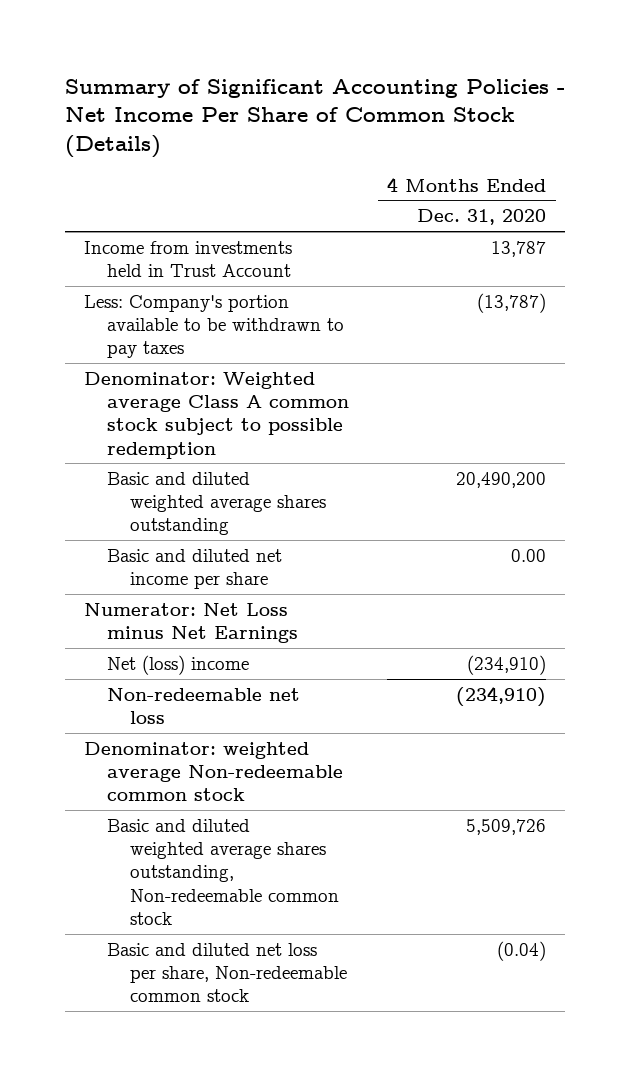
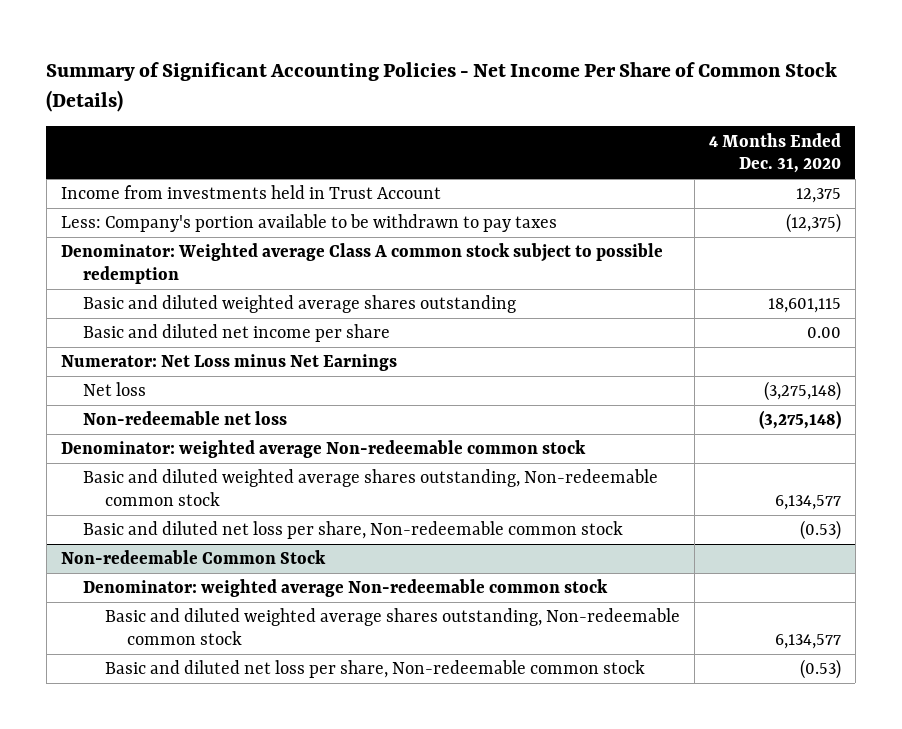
- Income from investments held in Trust Account | 13,787
- Less: Company's portion available to be withdrawn to pay taxes | (13,787)
+ Income from investments held in Trust Account | 12,375
+ Less: Company's portion available to be withdrawn to pay taxes | (12,375)
- Basic and diluted weighted average shares outstanding | 20,490,200
+ Basic and diluted weighted average shares outstanding | 18,601,115
- Net (loss) income | (234,910)
- Non-redeemable net loss | (234,910)
+ Net loss | (3,275,148)
+ Non-redeemable net loss | (3,275,148)
- Basic and diluted weighted average shares outstanding, Non-redeemable common stock | 5,509,726
- Basic and diluted net loss per share, Non-redeemable common stock | (0.04)
+ Basic and diluted weighted average shares outstanding, Non-redeemable common stock | 6,134,577
+ Basic and diluted net loss per share, Non-redeemable common stock | (0.53)
+ Non-redeemable Common Stock
+ Denominator: weighted average Non-redeemable common stock
+ Basic and diluted weighted average shares outstanding, Non-redeemable common stock | 6,134,577
+ Basic and diluted net loss per share, Non-redeemable common stock | (0.53)

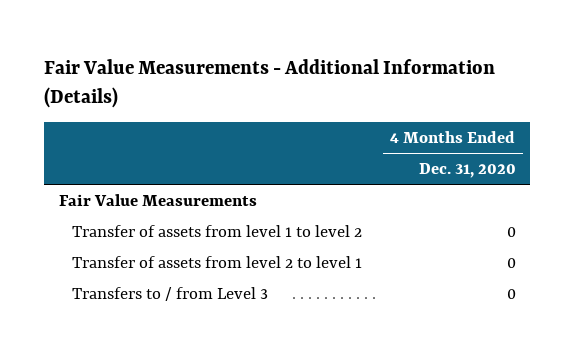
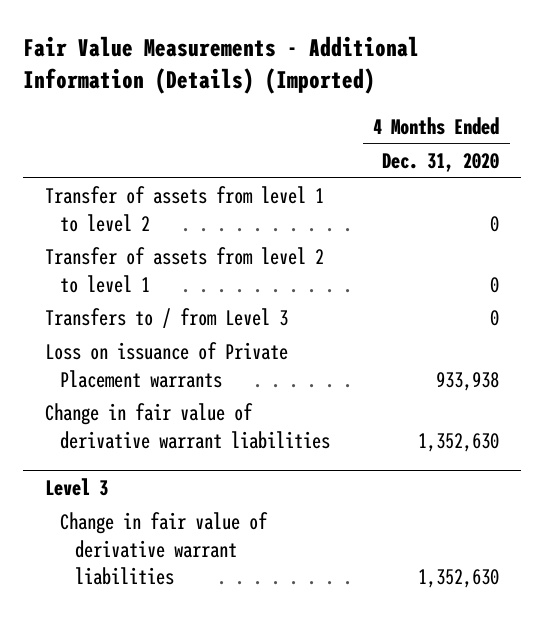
- Fair Value Measurements - Additional Information (Details)
+ Fair Value Measurements - Additional Information (Details) (Imported)
- Fair Value Measurements
+ Loss on issuance of Private Placement warrants | 933,938
+ Change in fair value of derivative warrant liabilities | 1,352,630
+ Level 3
+ Change in fair value of derivative warrant liabilities | 1,352,630

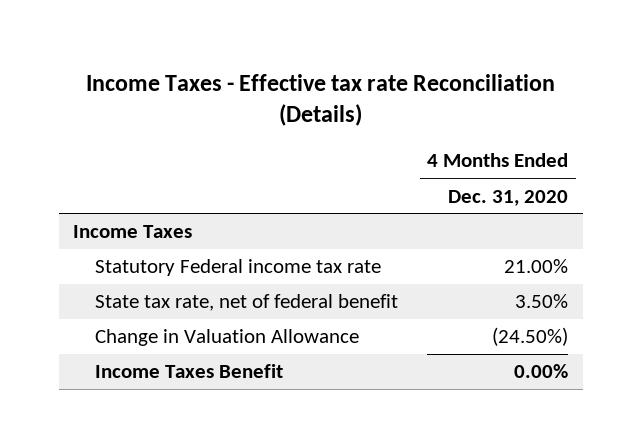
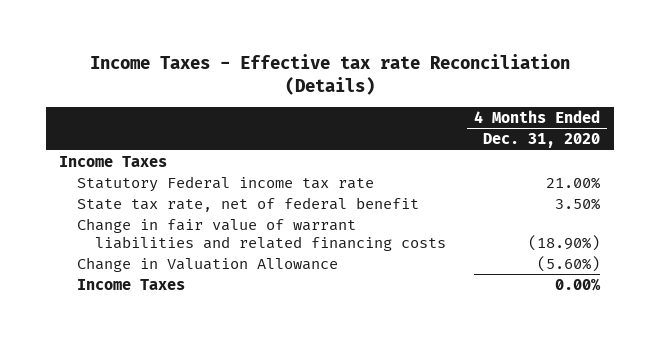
- Change in Valuation Allowance | (24.50%)
- Income Taxes Benefit | 0.00%
+ Change in fair value of warrant liabilities and related financing costs | (18.90%)
+ Change in Valuation Allowance | (5.60%)
+ Income Taxes | 0.00%

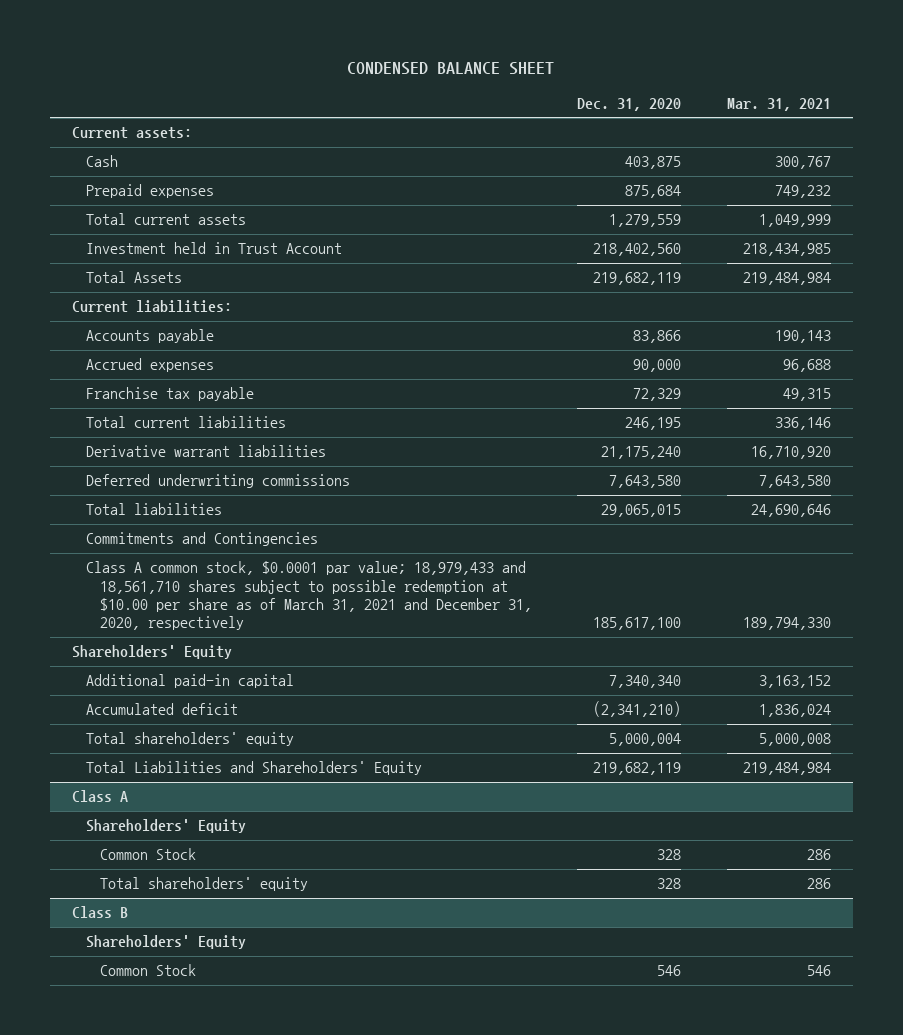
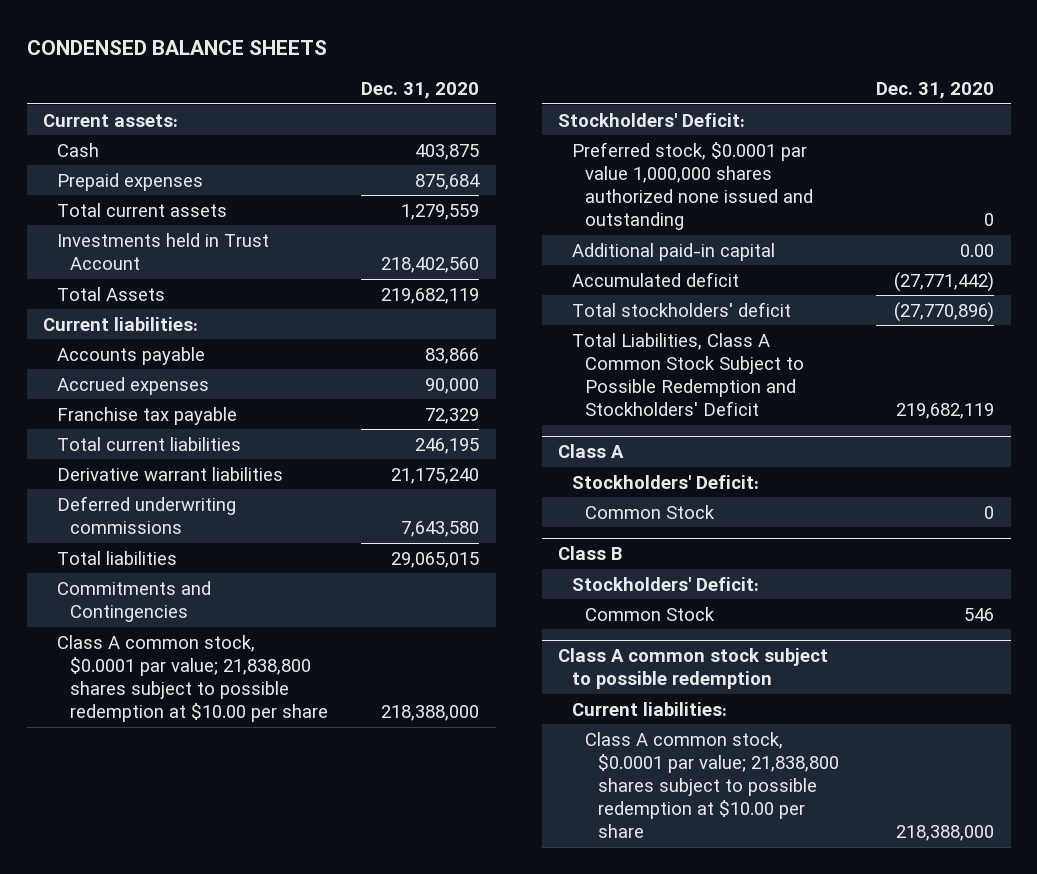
- CONDENSED BALANCE SHEET
+ CONDENSED BALANCE SHEETS
- | Dec. 31, 2020 | Mar. 31, 2021
+ | Dec. 31, 2020
- Investment held in Trust Account | 218,402,560 | 218,434,985
+ Investments held in Trust Account | 218,402,560
- Class A common stock, $0.0001 par value; 18,979,433 and 18,561,710 shares subject to possible redemption at $10.00 per share as of March 31, 2021 and December 31, 2020, respectively | 185,617,100 | 189,794,330
- Shareholders' Equity
- Additional paid-in capital | 7,340,340 | 3,163,152
- Accumulated deficit | (2,341,210) | 1,836,024
- Total shareholders' equity | 5,000,004 | 5,000,008
- Total Liabilities and Shareholders' Equity | 219,682,119 | 219,484,984
+ Class A common stock, $0.0001 par value; 21,838,800 shares subject to possible redemption at $10.00 per share | 218,388,000
+ Stockholders' Deficit:
+ Preferred stock, $0.0001 par value 1,000,000 shares authorized none issued and outstanding | 0
+ Additional paid-in capital | 0.00
+ Accumulated deficit | (27,771,442)
+ Total stockholders' deficit | (27,770,896)
+ Total Liabilities, Class A Common Stock Subject to Possible Redemption and Stockholders' Deficit | 219,682,119
@ Class A
- Shareholders' Equity
- Common Stock | 328 | 286
- Total shareholders' equity | 328 | 286
+ Stockholders' Deficit:
+ Common Stock | 0
@ Class B
- Shareholders' Equity
+ Stockholders' Deficit:
+ Class A common stock subject to possible redemption
+ Current liabilities:
+ Class A common stock, $0.0001 par value; 21,838,800 shares subject to possible redemption at $10.00 per share | 218,388,000

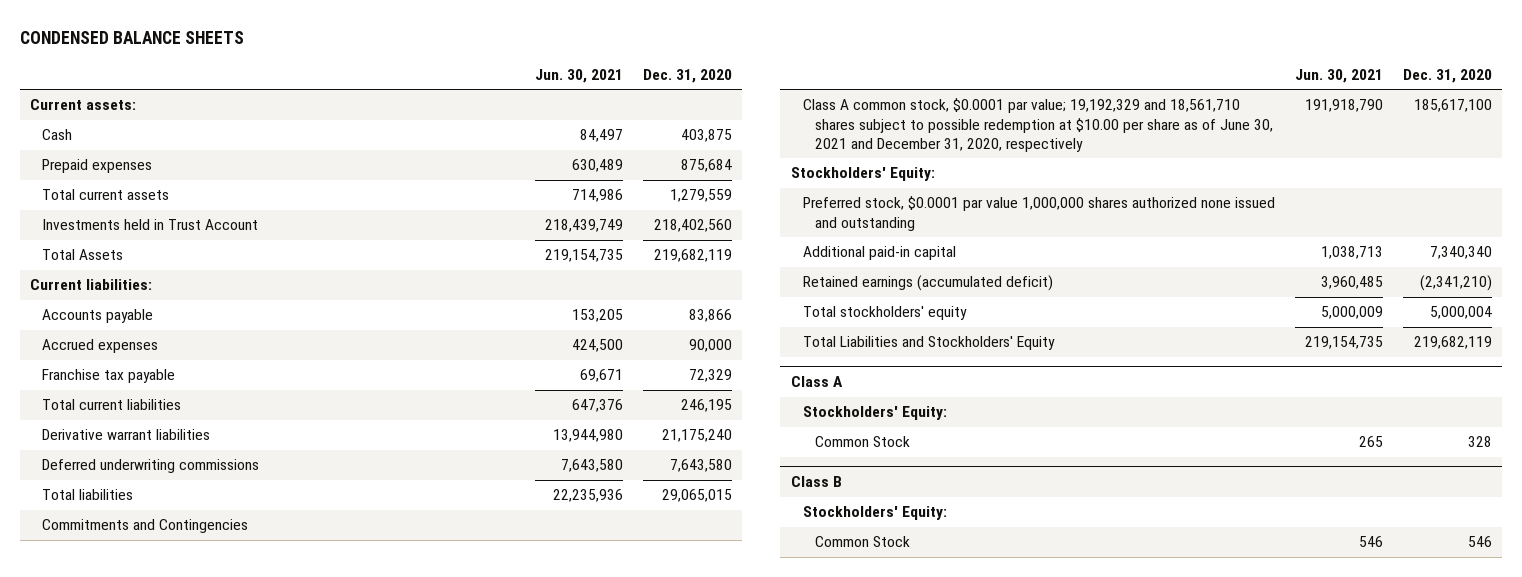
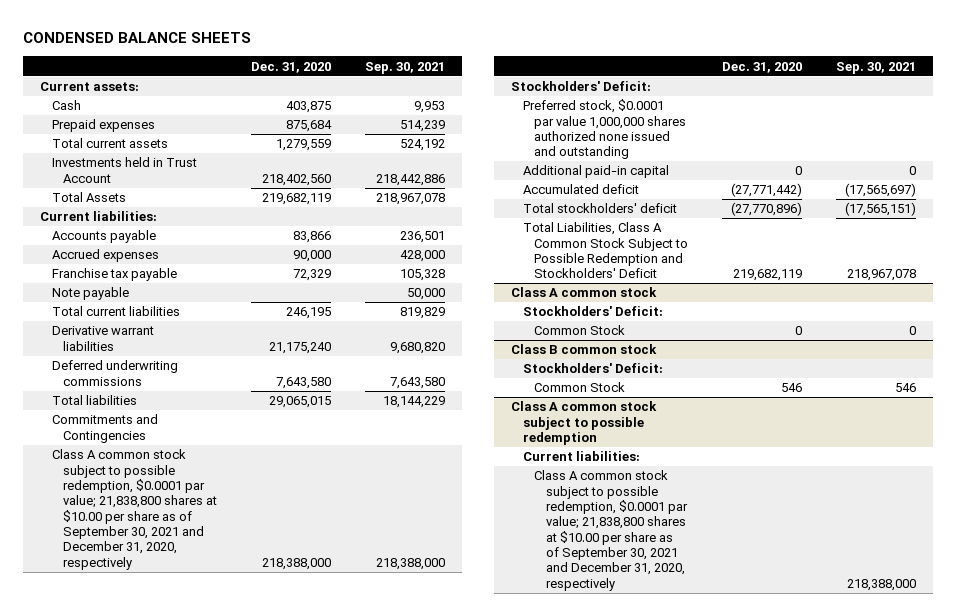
- | Jun. 30, 2021 | Dec. 31, 2020
+ | Dec. 31, 2020 | Sep. 30, 2021
+ Note payable | | 50,000
- Class A common stock, $0.0001 par value; 19,192,329 and 18,561,710 shares subject to possible redemption at $10.00 per share as of June 30, 2021 and December 31, 2020, respectively | 191,918,790 | 185,617,100
- Stockholders' Equity:
+ Class A common stock subject to possible redemption, $0.0001 par value; 21,838,800 shares at $10.00 per share as of September 30, 2021 and December 31, 2020, respectively | 218,388,000 | 218,388,000
+ Stockholders' Deficit:
- Additional paid-in capital | 1,038,713 | 7,340,340
- Retained earnings (accumulated deficit) | 3,960,485 | (2,341,210)
- Total stockholders' equity | 5,000,009 | 5,000,004
- Total Liabilities and Stockholders' Equity | 219,154,735 | 219,682,119
- Class A
- Stockholders' Equity:
- Common Stock | 265 | 328
- Class B
- Stockholders' Equity:
+ Additional paid-in capital | 0 | 0
+ Accumulated deficit | (27,771,442) | (17,565,697)
+ Total stockholders' deficit | (27,770,896) | (17,565,151)
+ Total Liabilities, Class A Common Stock Subject to Possible Redemption and Stockholders' Deficit | 219,682,119 | 218,967,078
+ Class A common stock
+ Stockholders' Deficit:
+ Common Stock | 0 | 0
+ Class B common stock
+ Stockholders' Deficit:
+ Class A common stock subject to possible redemption
+ Current liabilities:
+ Class A common stock subject to possible redemption, $0.0001 par value; 21,838,800 shares at $10.00 per share as of September 30, 2021 and December 31, 2020, respectively | | 218,388,000

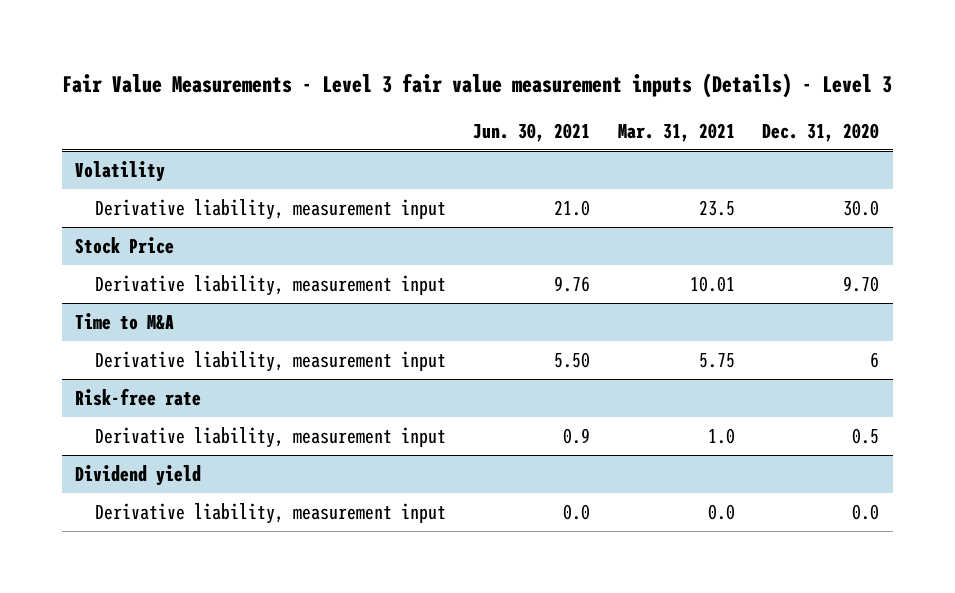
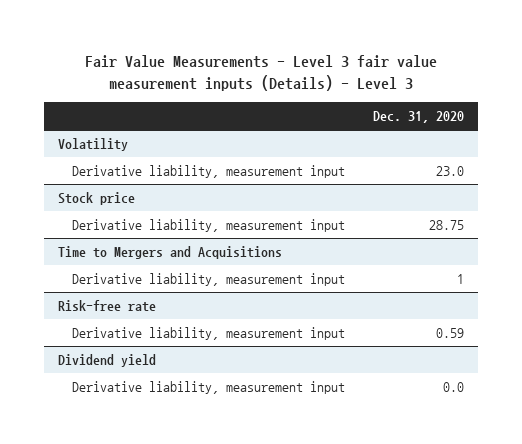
- | Jun. 30, 2021 | Mar. 31, 2021 | Dec. 31, 2020
+ | Dec. 31, 2020
@ Volatility
- Derivative liability, measurement input | 21.0 | 23.5 | 30.0
- Stock Price
- Derivative liability, measurement input | 9.76 | 10.01 | 9.70
- Time to M&A
- Derivative liability, measurement input | 5.50 | 5.75 | 6
@ Volatility
+ Derivative liability, measurement input | 23.0
+ Stock price
+ Derivative liability, measurement input | 28.75
+ Time to Mergers and Acquisitions
+ Derivative liability, measurement input | 1
@ Risk-free rate
- Derivative liability, measurement input | 0.9 | 1.0 | 0.5
+ Derivative liability, measurement input | 0.59

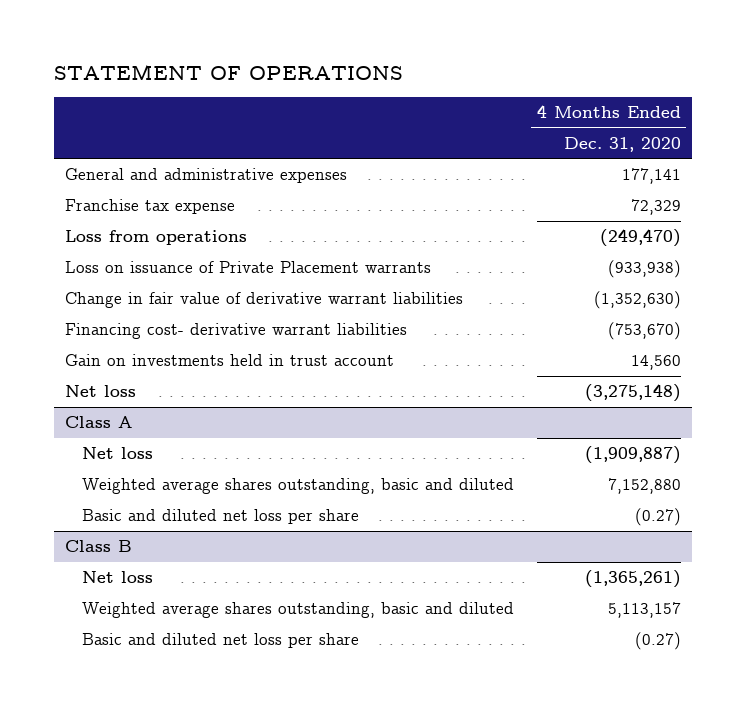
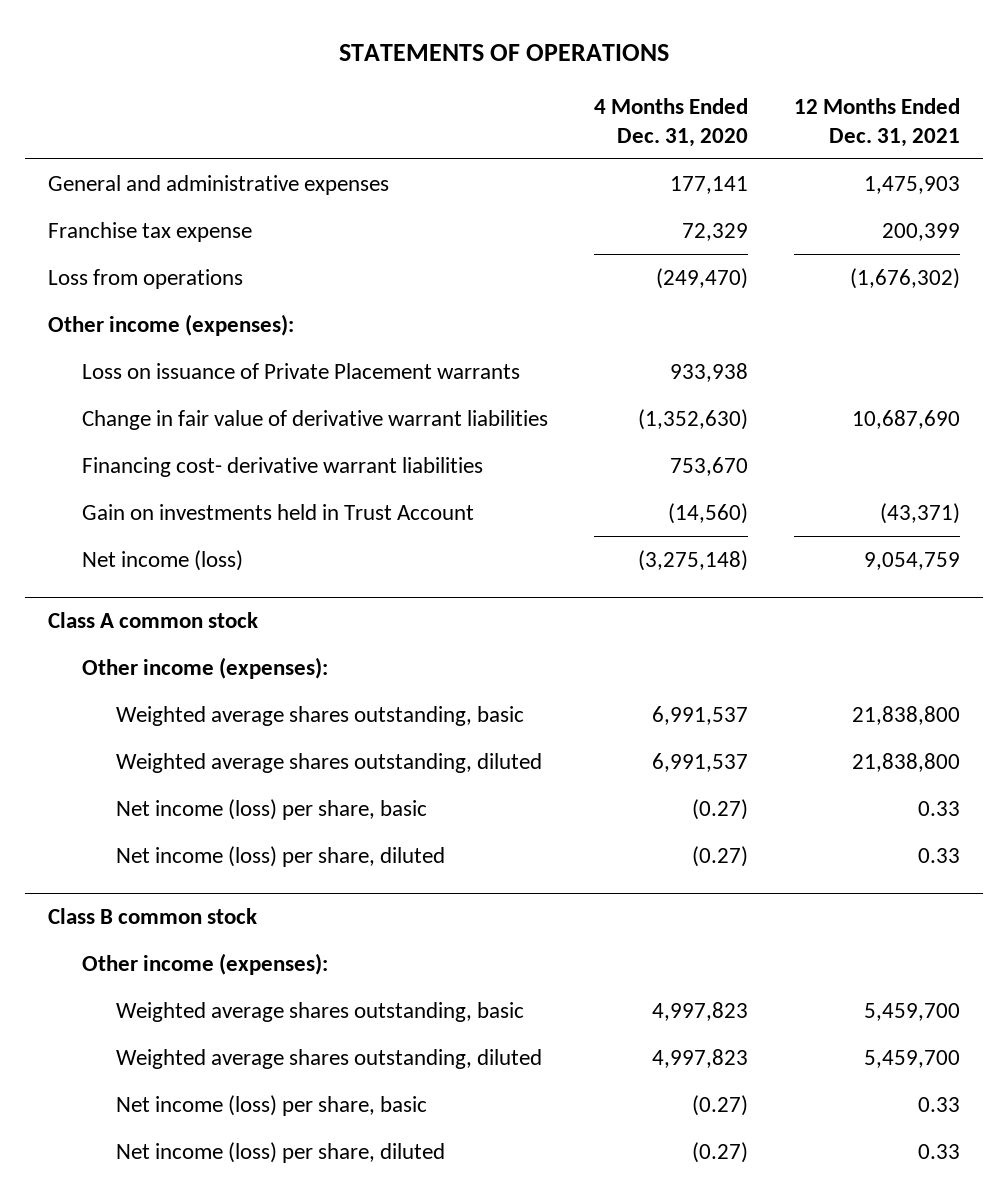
- STATEMENT OF OPERATIONS
+ STATEMENTS OF OPERATIONS
- | 4 Months Ended Dec. 31, 2020
+ | 4 Months Ended Dec. 31, 2020 | 12 Months Ended Dec. 31, 2021
- Loss on issuance of Private Placement warrants | (933,938)
+ Other income (expenses):
+ Loss on issuance of Private Placement warrants | 933,938 |
- Financing cost- derivative warrant liabilities | (753,670)
- Gain on investments held in trust account | 14,560
- Net loss | (3,275,148)
- Class A
- Net loss | (1,909,887)
- Weighted average shares outstanding, basic and diluted | 7,152,880
- Basic and diluted net loss per share | (0.27)
- Class B
- Net loss | (1,365,261)
- Weighted average shares outstanding, basic and diluted | 5,113,157
- Basic and diluted net loss per share | (0.27)
+ Financing cost- derivative warrant liabilities | 753,670 |
+ Gain on investments held in Trust Account | (14,560) | (43,371)
+ Net income (loss) | (3,275,148) | 9,054,759
+ Class A common stock
+ Other income (expenses):
+ Weighted average shares outstanding, basic | 6,991,537 | 21,838,800
+ Weighted average shares outstanding, diluted | 6,991,537 | 21,838,800
+ Net income (loss) per share, basic | (0.27) | 0.33
+ Net income (loss) per share, diluted | (0.27) | 0.33
+ Class B common stock
+ Other income (expenses):
+ Weighted average shares outstanding, basic | 4,997,823 | 5,459,700
+ Weighted average shares outstanding, diluted | 4,997,823 | 5,459,700
+ Net income (loss) per share, basic | (0.27) | 0.33
+ Net income (loss) per share, diluted | (0.27) | 0.33

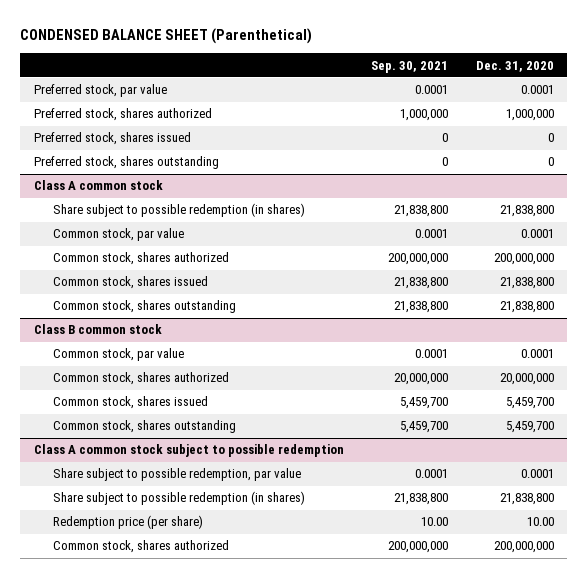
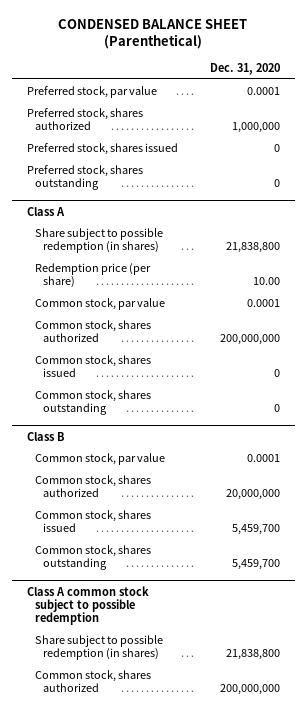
- | Sep. 30, 2021 | Dec. 31, 2020
+ | Dec. 31, 2020
- Class A common stock
+ Class A
+ Redemption price (per share) | 10.00
- Common stock, shares issued | 21,838,800 | 21,838,800
- Common stock, shares outstanding | 21,838,800 | 21,838,800
- Class B common stock
+ Common stock, shares issued | 0
+ Common stock, shares outstanding | 0
+ Class B
@ Class A common stock subject to possible redemption
- Share subject to possible redemption, par value | 0.0001 | 0.0001
- Redemption price (per share) | 10.00 | 10.00

